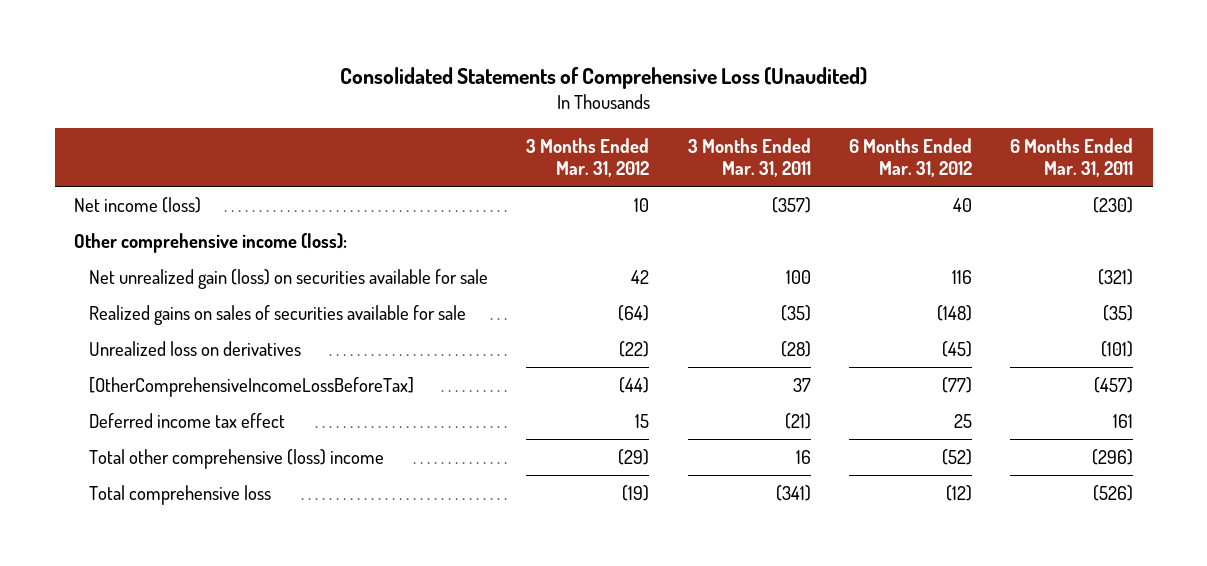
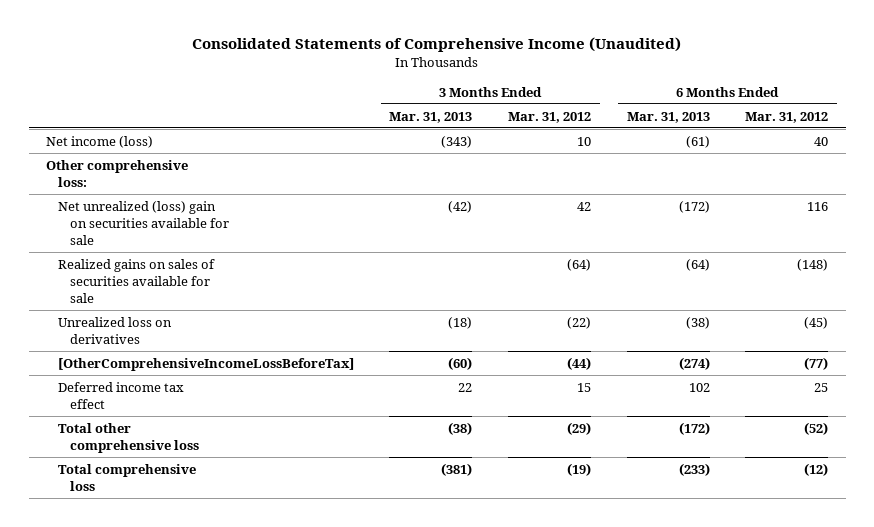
- Consolidated Statements of Comprehensive Loss (Unaudited)
+ Consolidated Statements of Comprehensive Income (Unaudited)
- | 3 Months Ended Mar. 31, 2012 | 3 Months Ended Mar. 31, 2011 | 6 Months Ended Mar. 31, 2012 | 6 Months Ended Mar. 31, 2011
+ | 3 Months Ended Mar. 31, 2013 | 3 Months Ended Mar. 31, 2012 | 6 Months Ended Mar. 31, 2013 | 6 Months Ended Mar. 31, 2012
- Other comprehensive income (loss):
- Net unrealized gain (loss) on securities available for sale | 42 | 100 | 116 | (321)
+ Other comprehensive loss:
+ Net unrealized (loss) gain on securities available for sale | (42) | 42 | (172) | 116
- Total other comprehensive (loss) income | (29) | 16 | (52) | (296)
+ Total other comprehensive loss | (38) | (29) | (172) | (52)

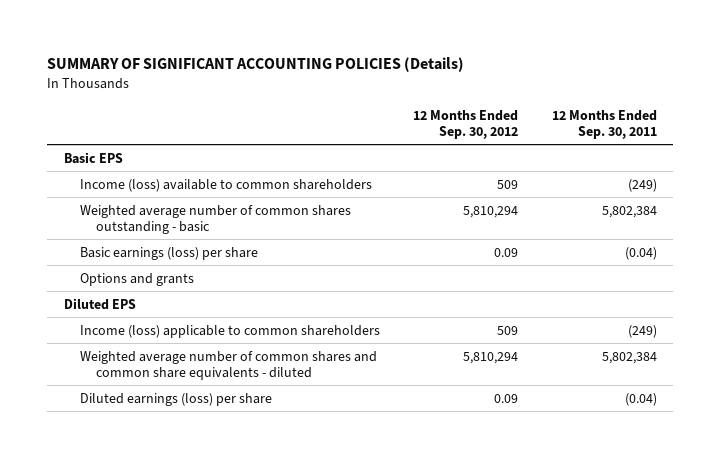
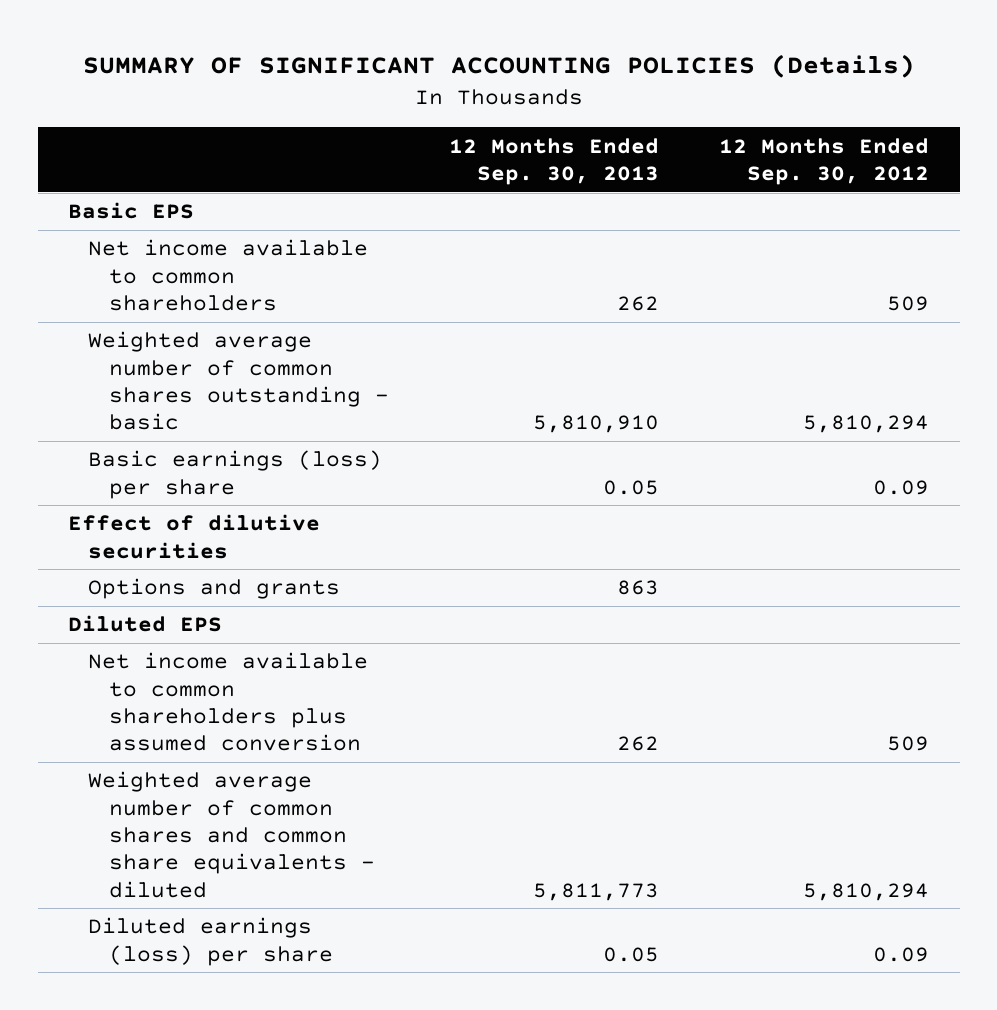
- | 12 Months Ended Sep. 30, 2012 | 12 Months Ended Sep. 30, 2011
+ | 12 Months Ended Sep. 30, 2013 | 12 Months Ended Sep. 30, 2012
- Income (loss) available to common shareholders | 509 | (249)
+ Net income available to common shareholders | 262 | 509
+ Effect of dilutive securities
- Income (loss) applicable to common shareholders | 509 | (249)
+ Net income available to common shareholders plus assumed conversion | 262 | 509

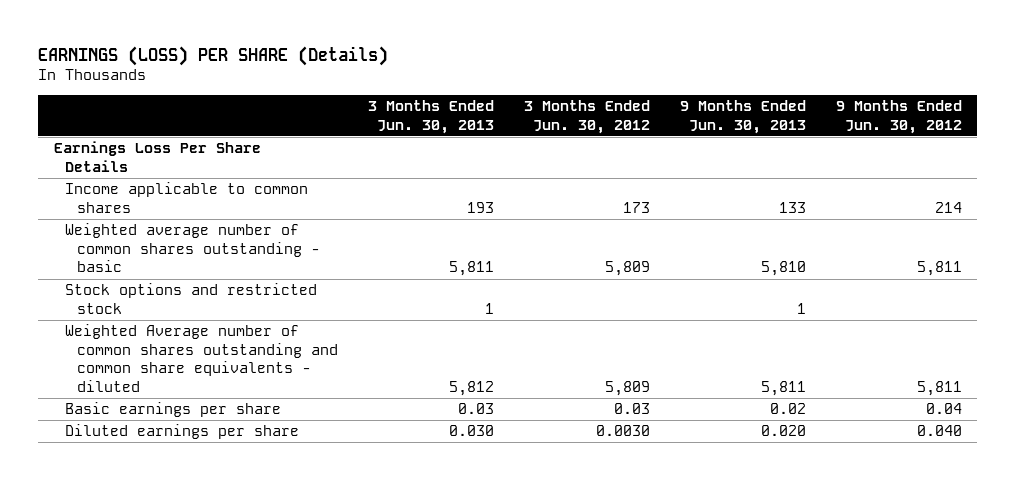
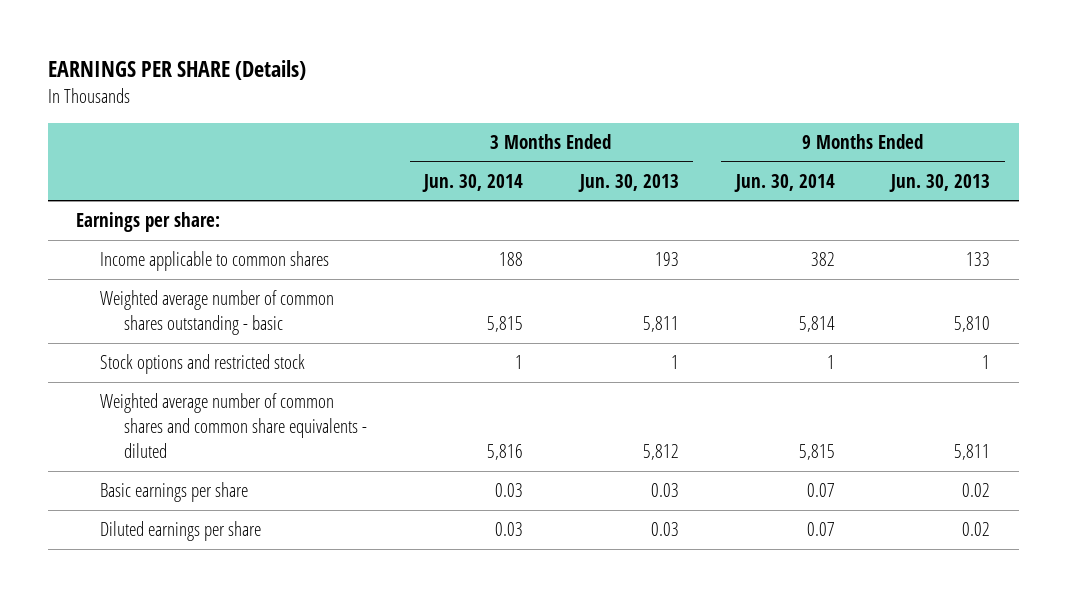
- EARNINGS (LOSS) PER SHARE (Details)
+ EARNINGS PER SHARE (Details)
- | 3 Months Ended Jun. 30, 2013 | 3 Months Ended Jun. 30, 2012 | 9 Months Ended Jun. 30, 2013 | 9 Months Ended Jun. 30, 2012
+ | 3 Months Ended Jun. 30, 2014 | 3 Months Ended Jun. 30, 2013 | 9 Months Ended Jun. 30, 2014 | 9 Months Ended Jun. 30, 2013
- Earnings Loss Per Share Details
+ Earnings per share:
- Weighted Average number of common shares outstanding and common share equivalents - diluted | 5,812 | 5,809 | 5,811 | 5,811
+ Weighted average number of common shares and common share equivalents - diluted | 5,816 | 5,812 | 5,815 | 5,811
- Diluted earnings per share | 0.030 | 0.0030 | 0.020 | 0.040
+ Diluted earnings per share | 0.03 | 0.03 | 0.07 | 0.02

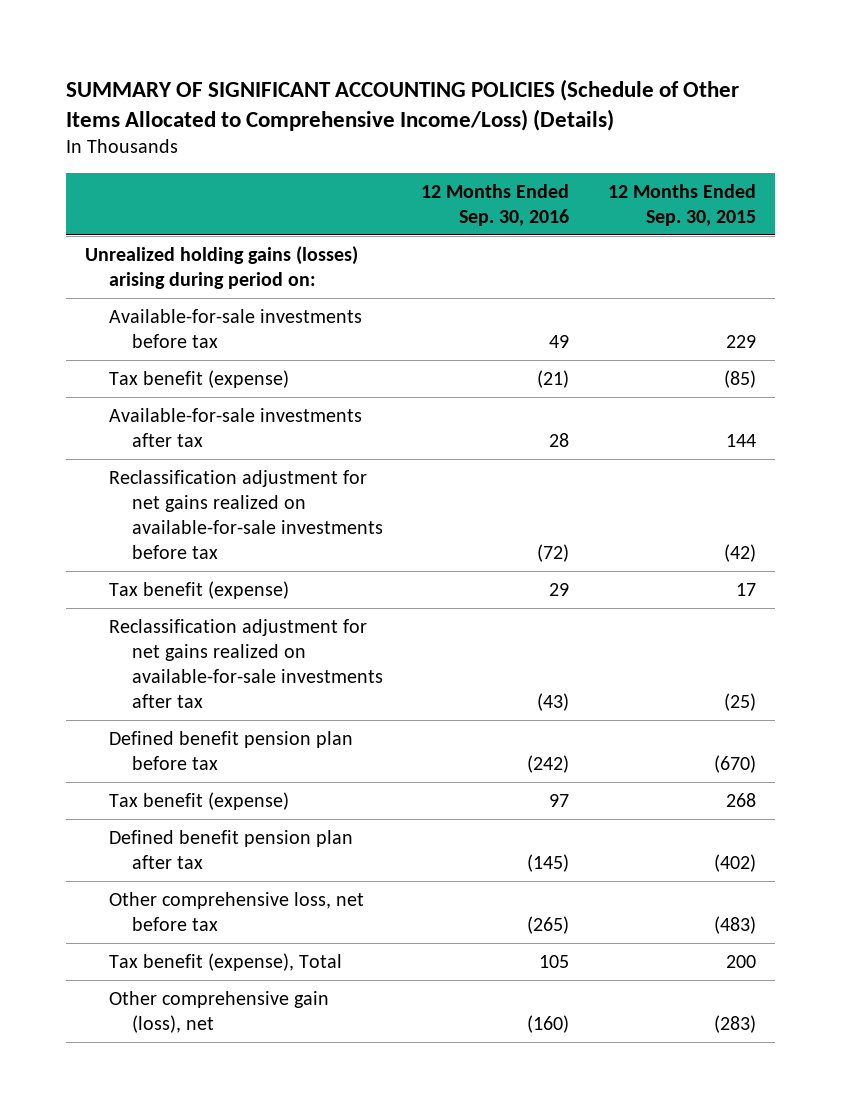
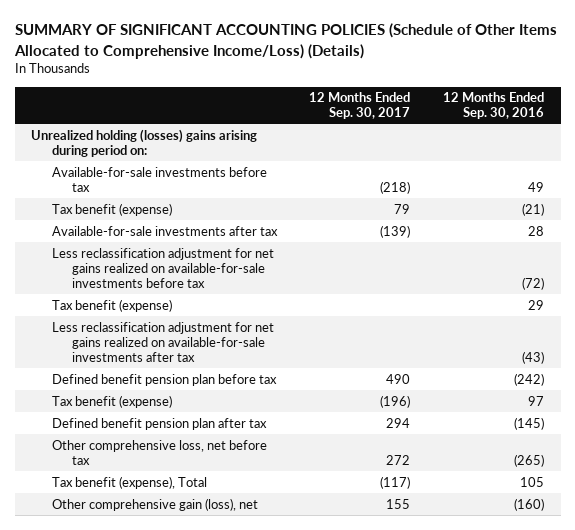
- | 12 Months Ended Sep. 30, 2016 | 12 Months Ended Sep. 30, 2015
+ | 12 Months Ended Sep. 30, 2017 | 12 Months Ended Sep. 30, 2016
- Unrealized holding gains (losses) arising during period on:
+ Unrealized holding (losses) gains arising during period on:
- Reclassification adjustment for net gains realized on available-for-sale investments before tax | (72) | (42)
+ Less reclassification adjustment for net gains realized on available-for-sale investments before tax | | (72)
- Reclassification adjustment for net gains realized on available-for-sale investments after tax | (43) | (25)
+ Less reclassification adjustment for net gains realized on available-for-sale investments after tax | | (43)

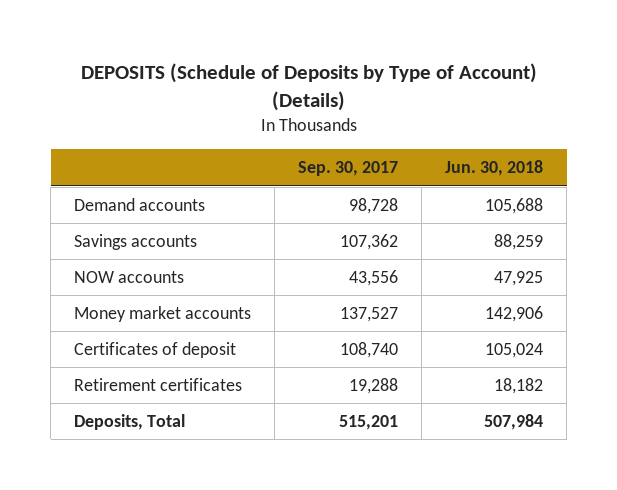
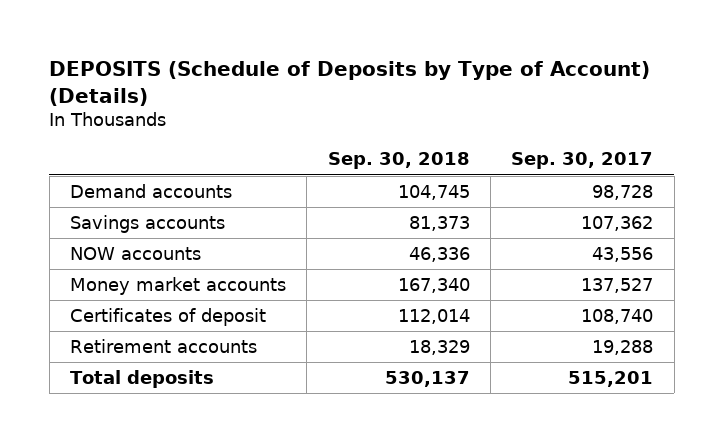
- | Sep. 30, 2017 | Jun. 30, 2018
+ | Sep. 30, 2018 | Sep. 30, 2017
- Retirement certificates | 19,288 | 18,182
- Deposits, Total | 515,201 | 507,984
+ Retirement accounts | 18,329 | 19,288
+ Total deposits | 530,137 | 515,201

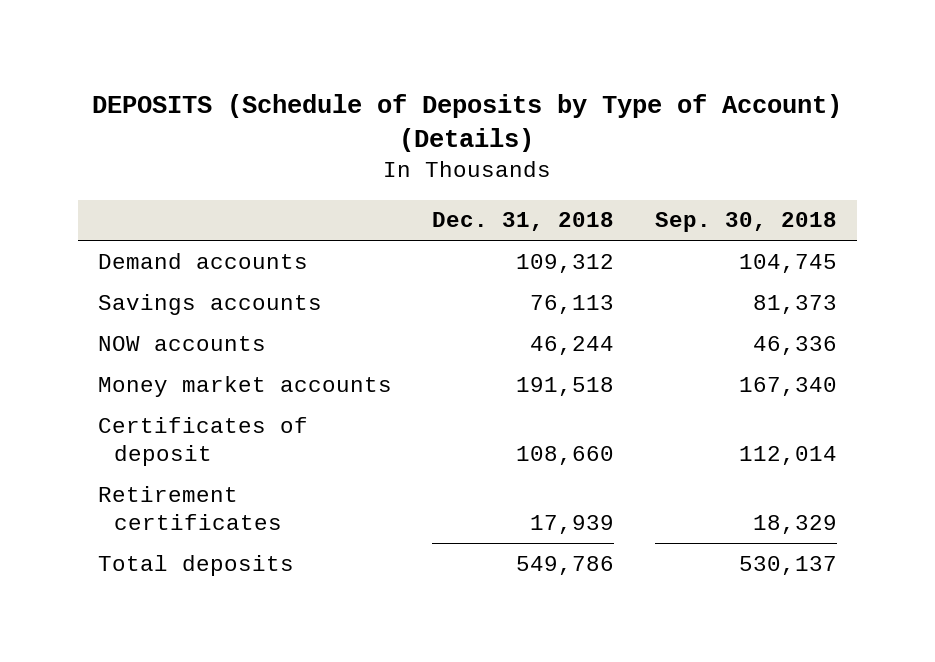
- | Sep. 30, 2018 | Sep. 30, 2017
+ | Dec. 31, 2018 | Sep. 30, 2018
- Retirement accounts | 18,329 | 19,288
+ Retirement certificates | 17,939 | 18,329

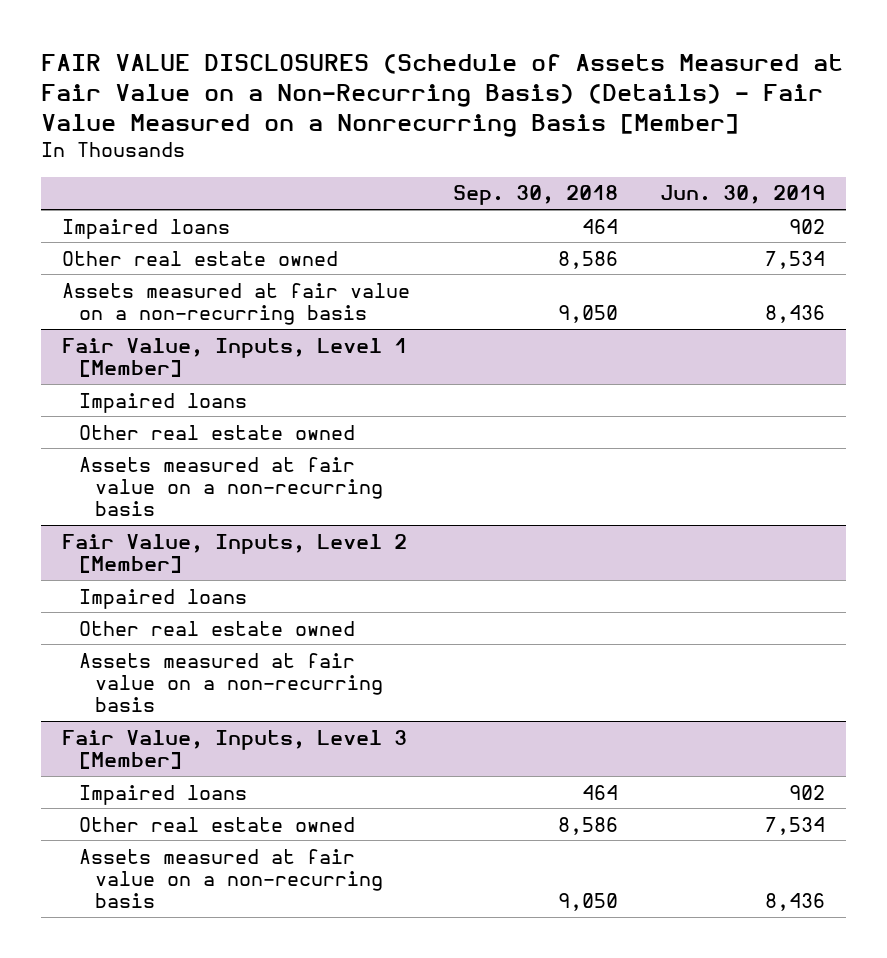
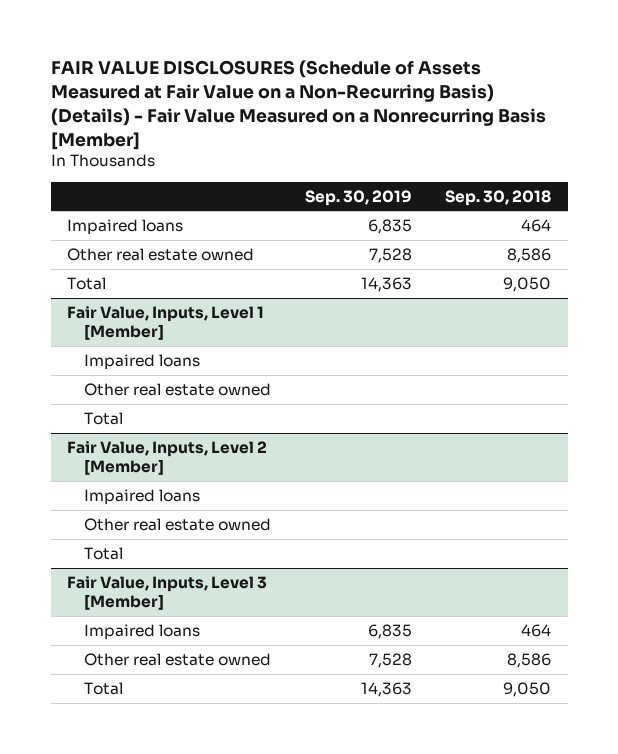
- | Sep. 30, 2018 | Jun. 30, 2019
+ | Sep. 30, 2019 | Sep. 30, 2018
- Assets measured at fair value on a non-recurring basis | 9,050 | 8,436
+ Total | 14,363 | 9,050
@ Fair Value, Inputs, Level 1 [Member]
- Assets measured at fair value on a non-recurring basis
+ Total
@ Fair Value, Inputs, Level 2 [Member]
- Assets measured at fair value on a non-recurring basis
+ Total
@ Fair Value, Inputs, Level 3 [Member]
- Assets measured at fair value on a non-recurring basis | 9,050 | 8,436
+ Total | 14,363 | 9,050

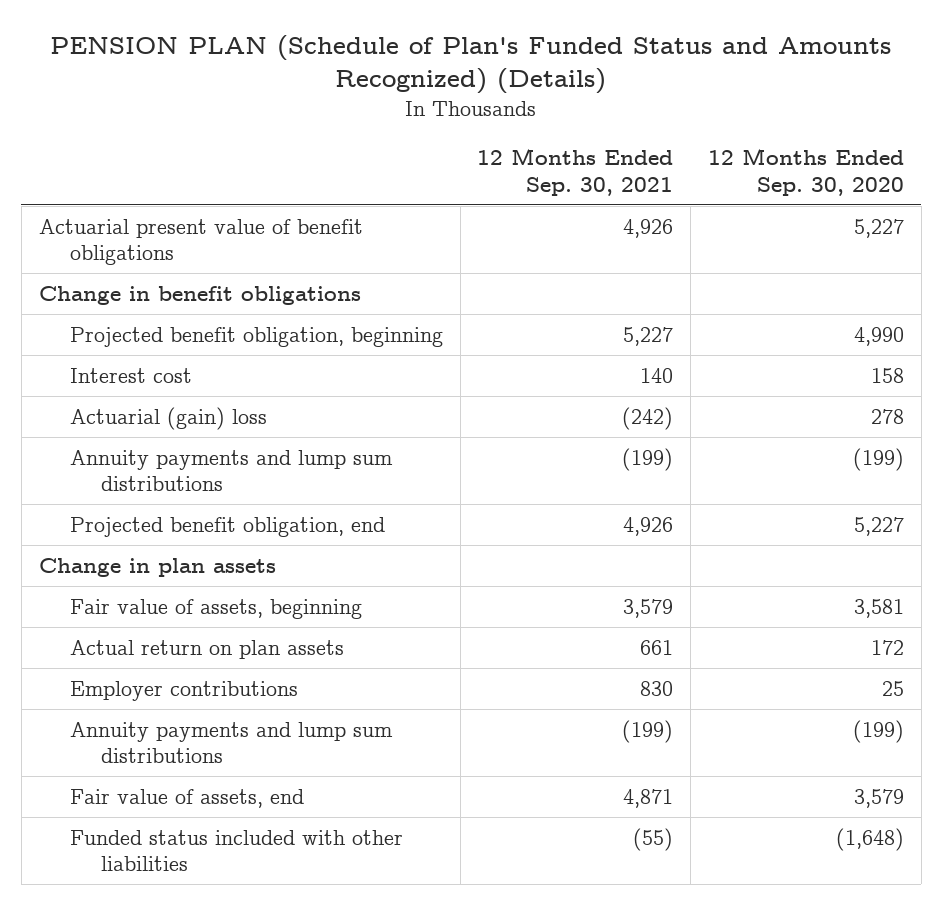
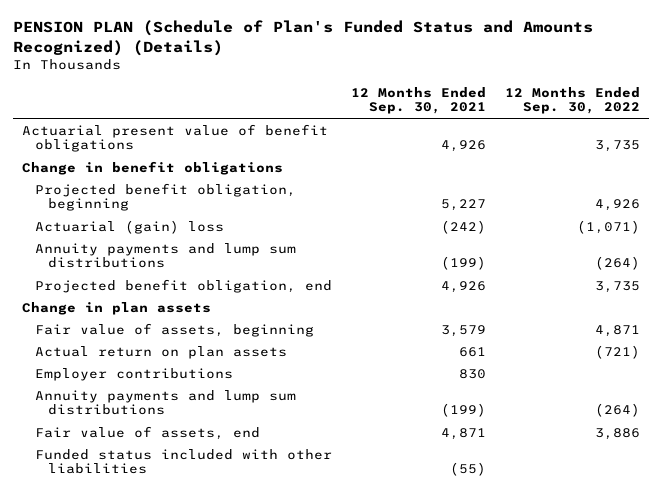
- | 12 Months Ended Sep. 30, 2021 | 12 Months Ended Sep. 30, 2020
+ | 12 Months Ended Sep. 30, 2021 | 12 Months Ended Sep. 30, 2022
- Interest cost | 140 | 158

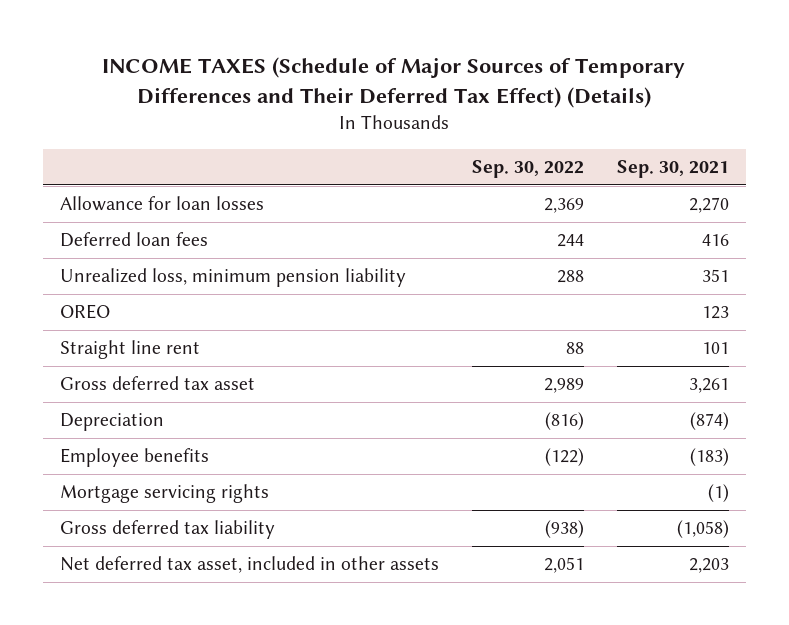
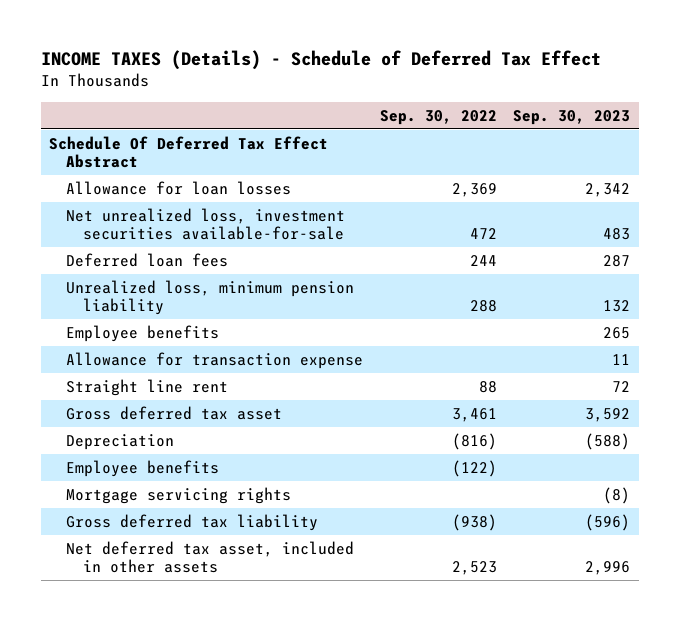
- INCOME TAXES (Schedule of Major Sources of Temporary Differences and Their Deferred Tax Effect) (Details)
+ INCOME TAXES (Details) - Schedule of Deferred Tax Effect
- | Sep. 30, 2022 | Sep. 30, 2021
+ | Sep. 30, 2022 | Sep. 30, 2023
+ Schedule Of Deferred Tax Effect Abstract
+ Net unrealized loss, investment securities available-for-sale | 472 | 483
- OREO | | 123
+ Employee benefits | | 265
+ Allowance for transaction expense | | 11
- Gross deferred tax asset | 2,989 | 3,261
+ Gross deferred tax asset | 3,461 | 3,592
- Net deferred tax asset, included in other assets | 2,051 | 2,203
+ Net deferred tax asset, included in other assets | 2,523 | 2,996

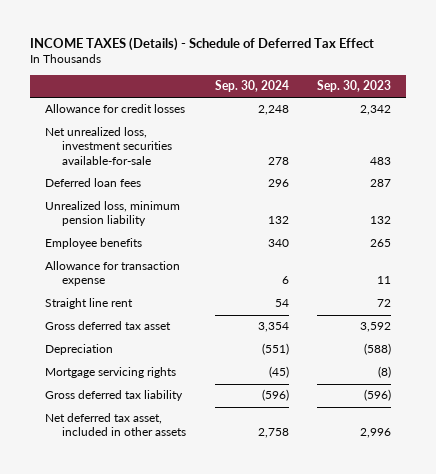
- | Sep. 30, 2022 | Sep. 30, 2023
+ | Sep. 30, 2024 | Sep. 30, 2023
- Schedule Of Deferred Tax Effect Abstract
- Allowance for loan losses | 2,369 | 2,342
+ Allowance for credit losses | 2,248 | 2,342
- Employee benefits | (122) |

